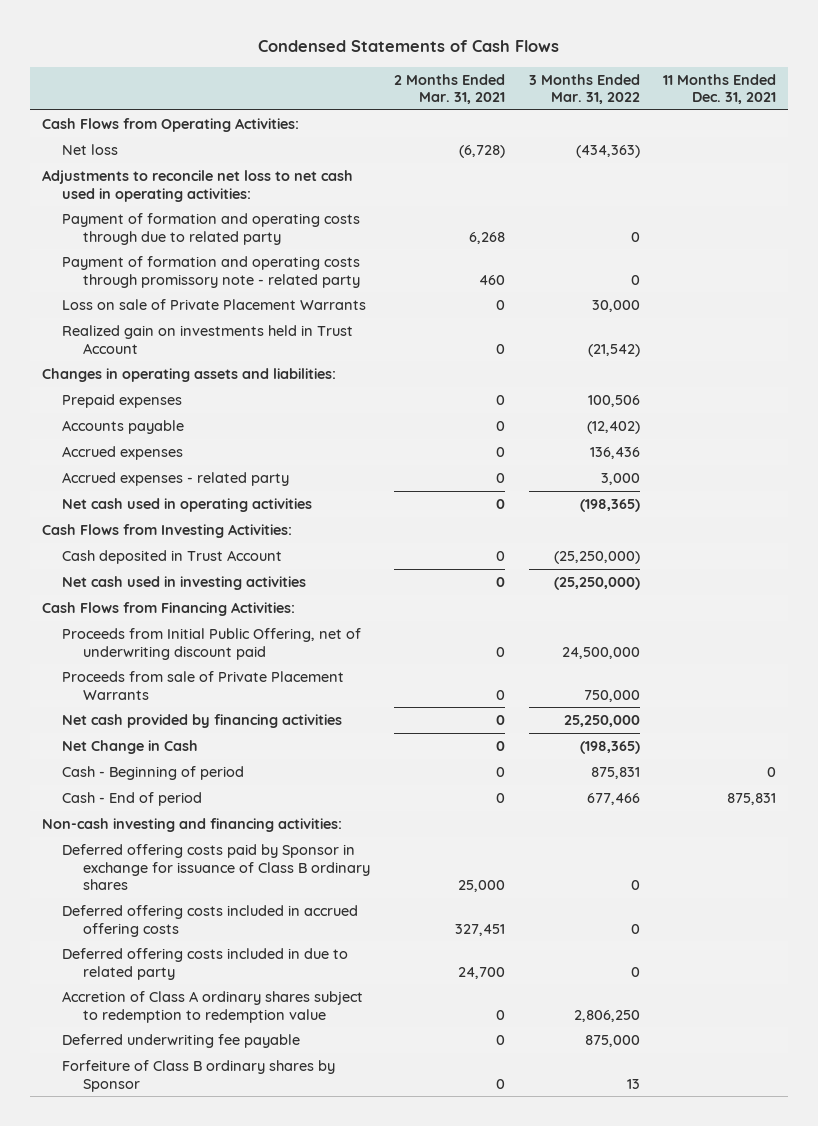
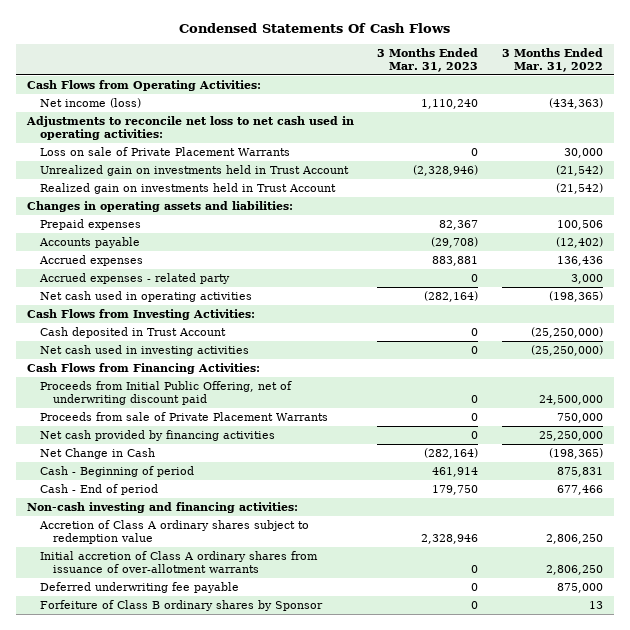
- Condensed Statements of Cash Flows
+ Condensed Statements Of Cash Flows
- | 2 Months Ended Mar. 31, 2021 | 3 Months Ended Mar. 31, 2022 | 11 Months Ended Dec. 31, 2021
+ | 3 Months Ended Mar. 31, 2023 | 3 Months Ended Mar. 31, 2022
- Net loss | (6,728) | (434,363) |
+ Net income (loss) | 1,110,240 | (434,363)
- Payment of formation and operating costs through due to related party | 6,268 | 0 |
- Payment of formation and operating costs through promissory note - related party | 460 | 0 |
+ Unrealized gain on investments held in Trust Account | (2,328,946) | (21,542)
- Deferred offering costs paid by Sponsor in exchange for issuance of Class B ordinary shares | 25,000 | 0 |
- Deferred offering costs included in accrued offering costs | 327,451 | 0 |
- Deferred offering costs included in due to related party | 24,700 | 0 |
- Accretion of Class A ordinary shares subject to redemption to redemption value | 0 | 2,806,250 |
+ Accretion of Class A ordinary shares subject to redemption value | 2,328,946 | 2,806,250
+ Initial accretion of Class A ordinary shares from issuance of over-allotment warrants | 0 | 2,806,250

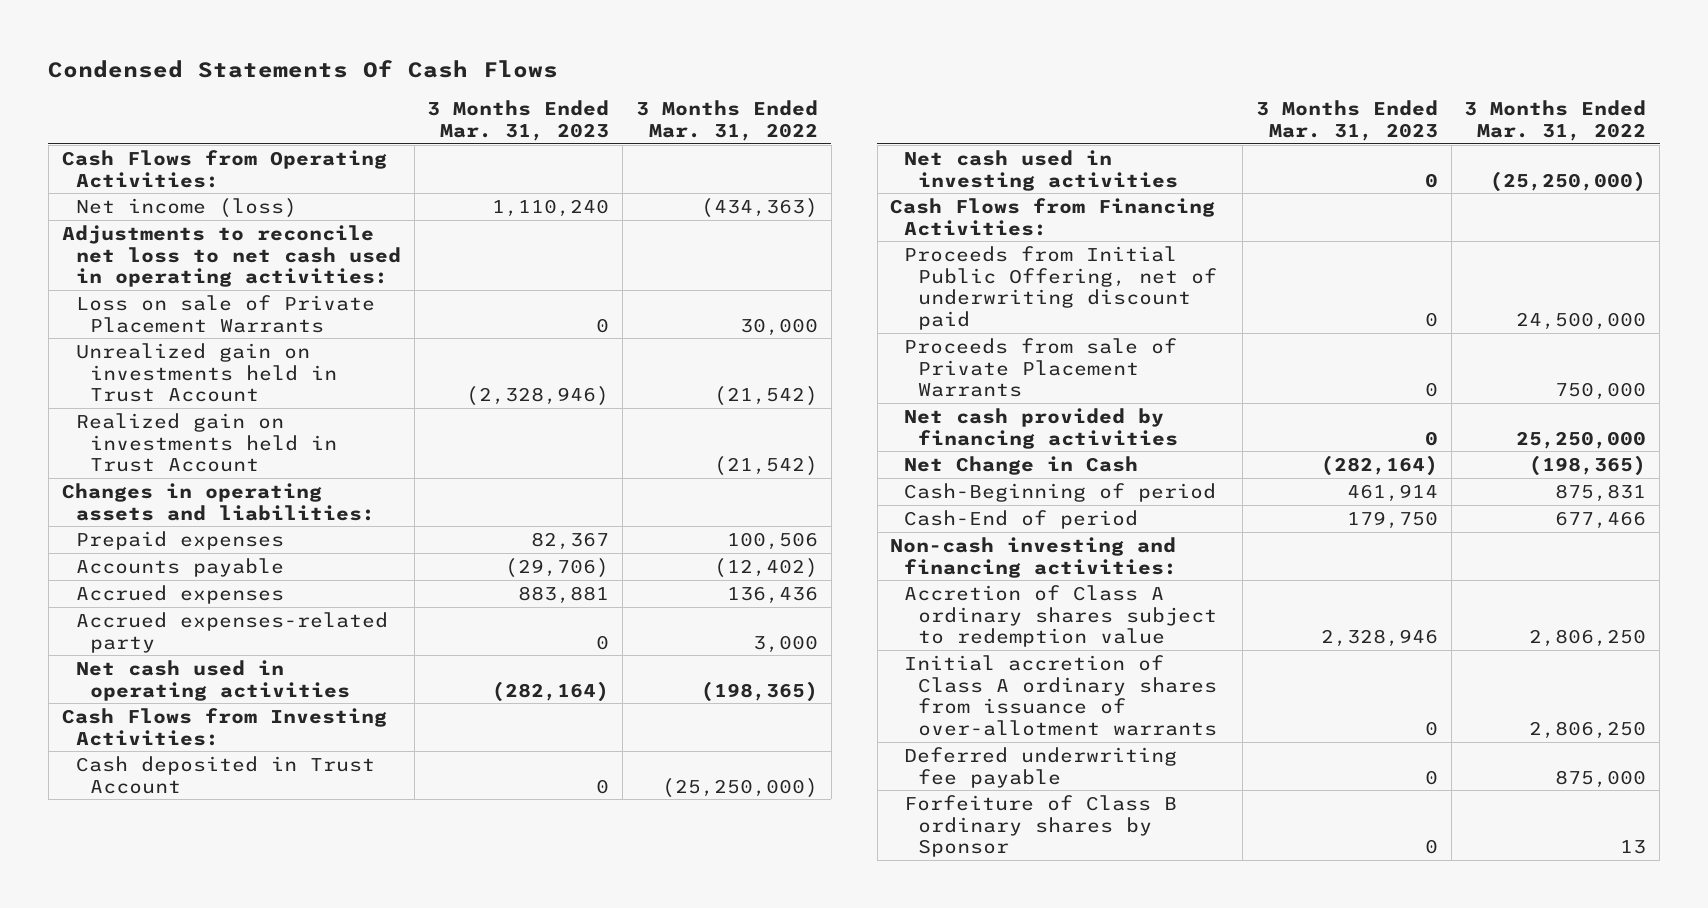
- Accounts payable | (29,708) | (12,402)
+ Accounts payable | (29,706) | (12,402)
- Accrued expenses - related party | 0 | 3,000
+ Accrued expenses-related party | 0 | 3,000
- Cash - Beginning of period | 461,914 | 875,831
- Cash - End of period | 179,750 | 677,466
+ Cash-Beginning of period | 461,914 | 875,831
+ Cash-End of period | 179,750 | 677,466

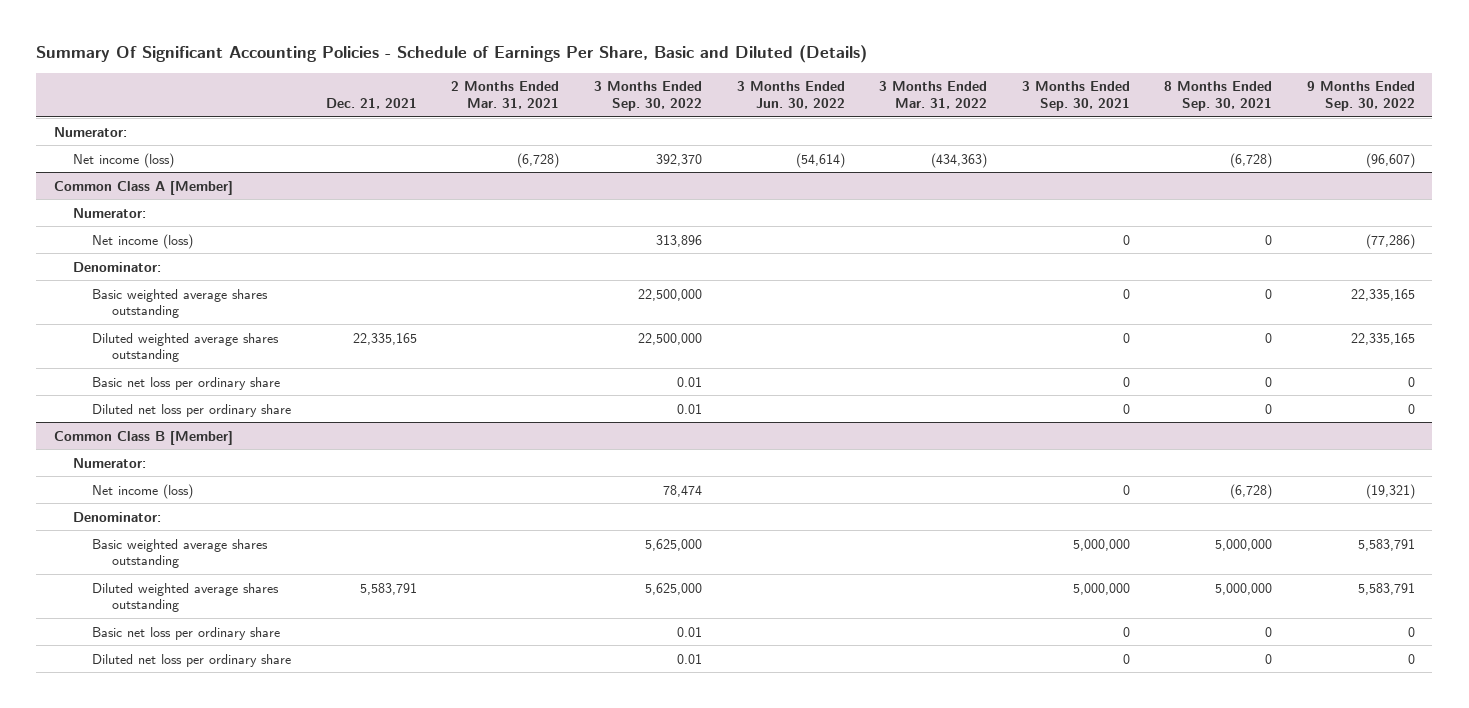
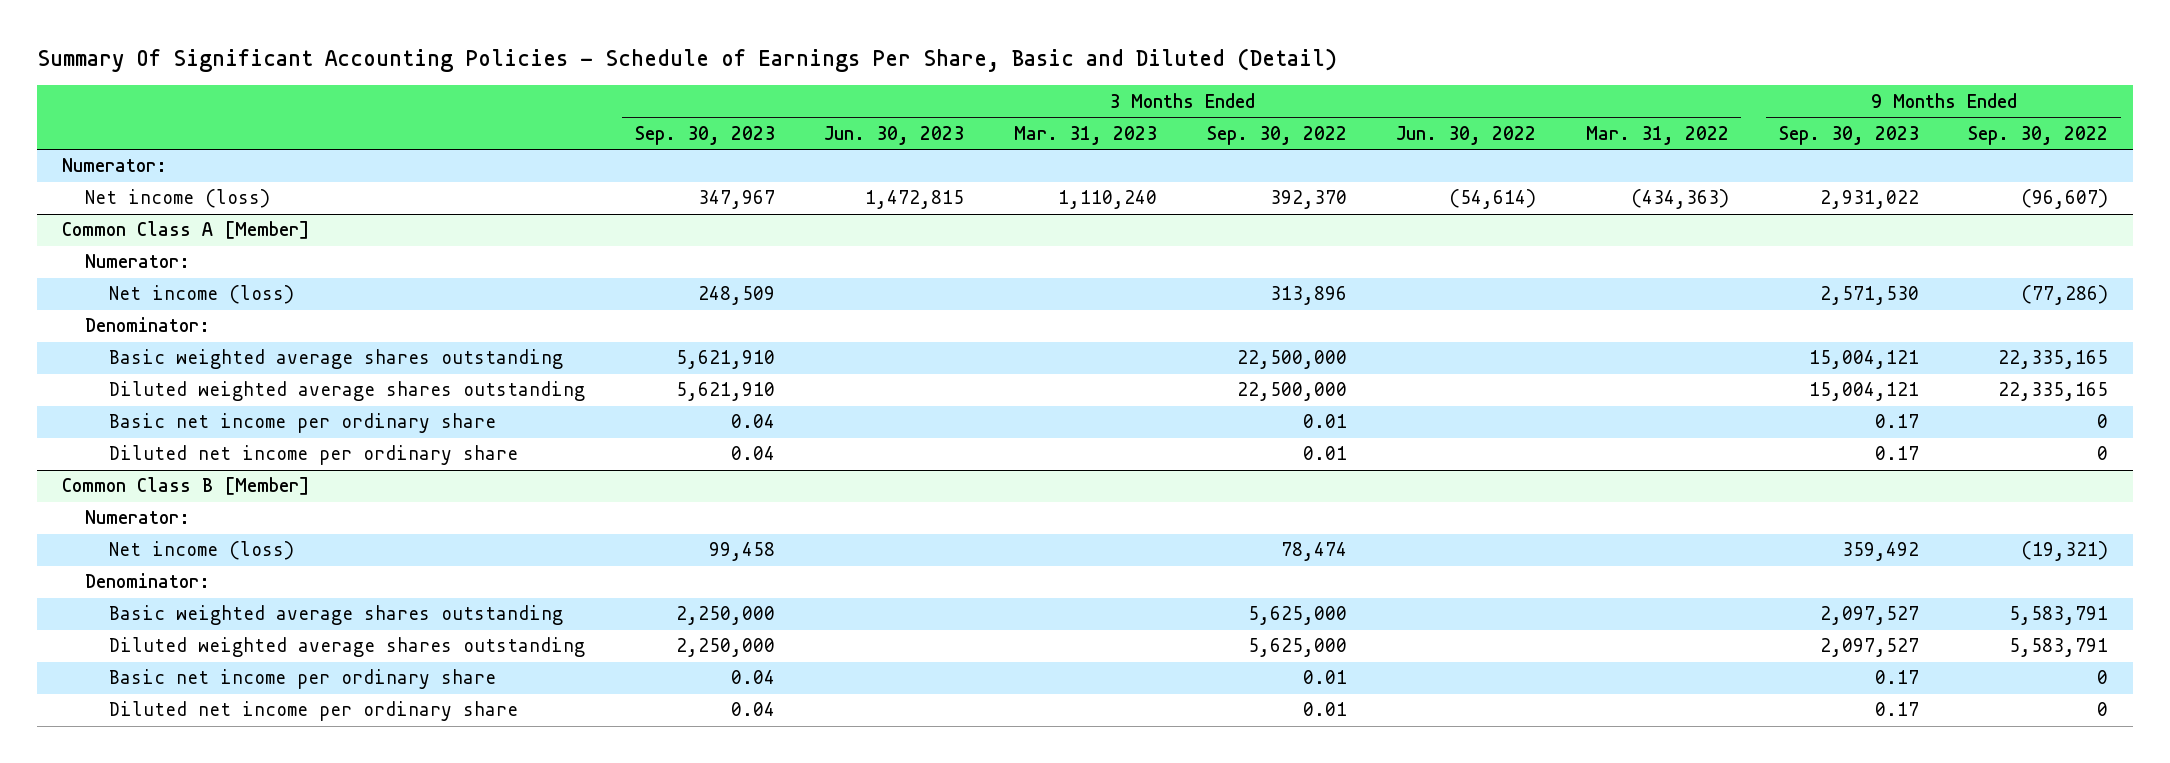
- Summary Of Significant Accounting Policies - Schedule of Earnings Per Share, Basic and Diluted (Details)
+ Summary Of Significant Accounting Policies - Schedule of Earnings Per Share, Basic and Diluted (Detail)
- | Dec. 21, 2021 | 2 Months Ended Mar. 31, 2021 | 3 Months Ended Sep. 30, 2022 | 3 Months Ended Jun. 30, 2022 | 3 Months Ended Mar. 31, 2022 | 3 Months Ended Sep. 30, 2021 | 8 Months Ended Sep. 30, 2021 | 9 Months Ended Sep. 30, 2022
+ | 3 Months Ended Sep. 30, 2023 | 3 Months Ended Jun. 30, 2023 | 3 Months Ended Mar. 31, 2023 | 3 Months Ended Sep. 30, 2022 | 3 Months Ended Jun. 30, 2022 | 3 Months Ended Mar. 31, 2022 | 9 Months Ended Sep. 30, 2023 | 9 Months Ended Sep. 30, 2022
@ Common Class A [Member]
- Basic net loss per ordinary share | | | 0.01 | | | 0 | 0 | 0
- Diluted net loss per ordinary share | | | 0.01 | | | 0 | 0 | 0
+ Basic net income per ordinary share | 0.04 | | | 0.01 | | | 0.17 | 0
+ Diluted net income per ordinary share | 0.04 | | | 0.01 | | | 0.17 | 0
@ Common Class B [Member]
- Basic net loss per ordinary share | | | 0.01 | | | 0 | 0 | 0
- Diluted net loss per ordinary share | | | 0.01 | | | 0 | 0 | 0
+ Basic net income per ordinary share | 0.04 | | | 0.01 | | | 0.17 | 0
+ Diluted net income per ordinary share | 0.04 | | | 0.01 | | | 0.17 | 0

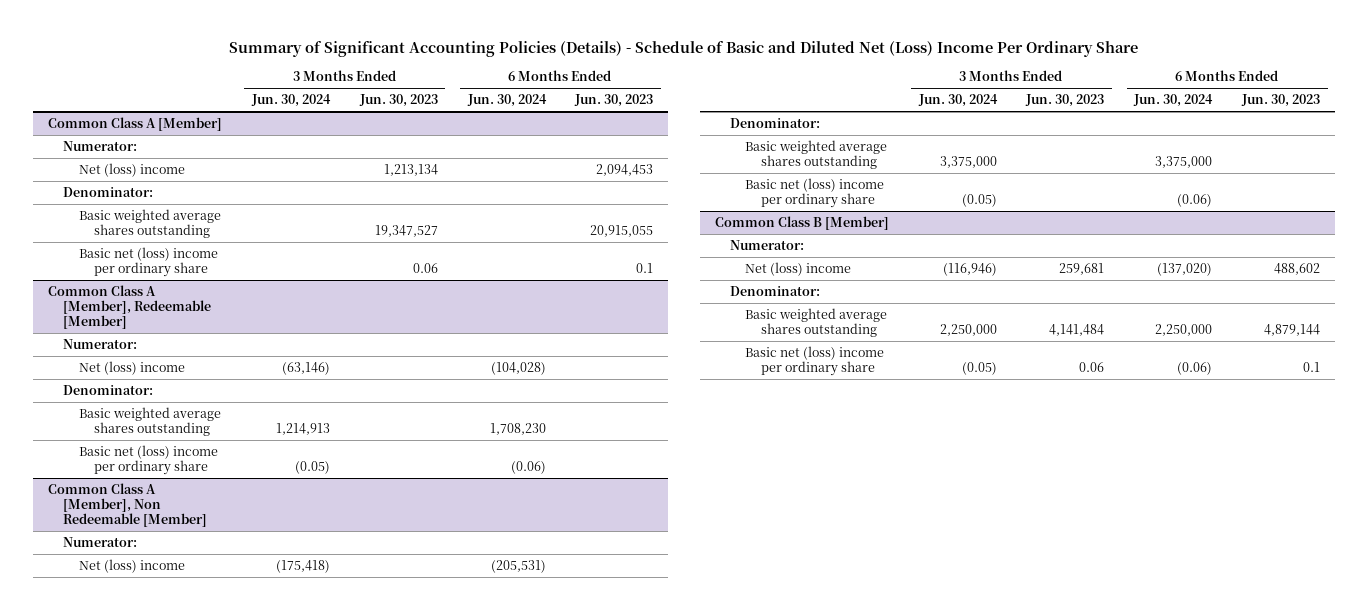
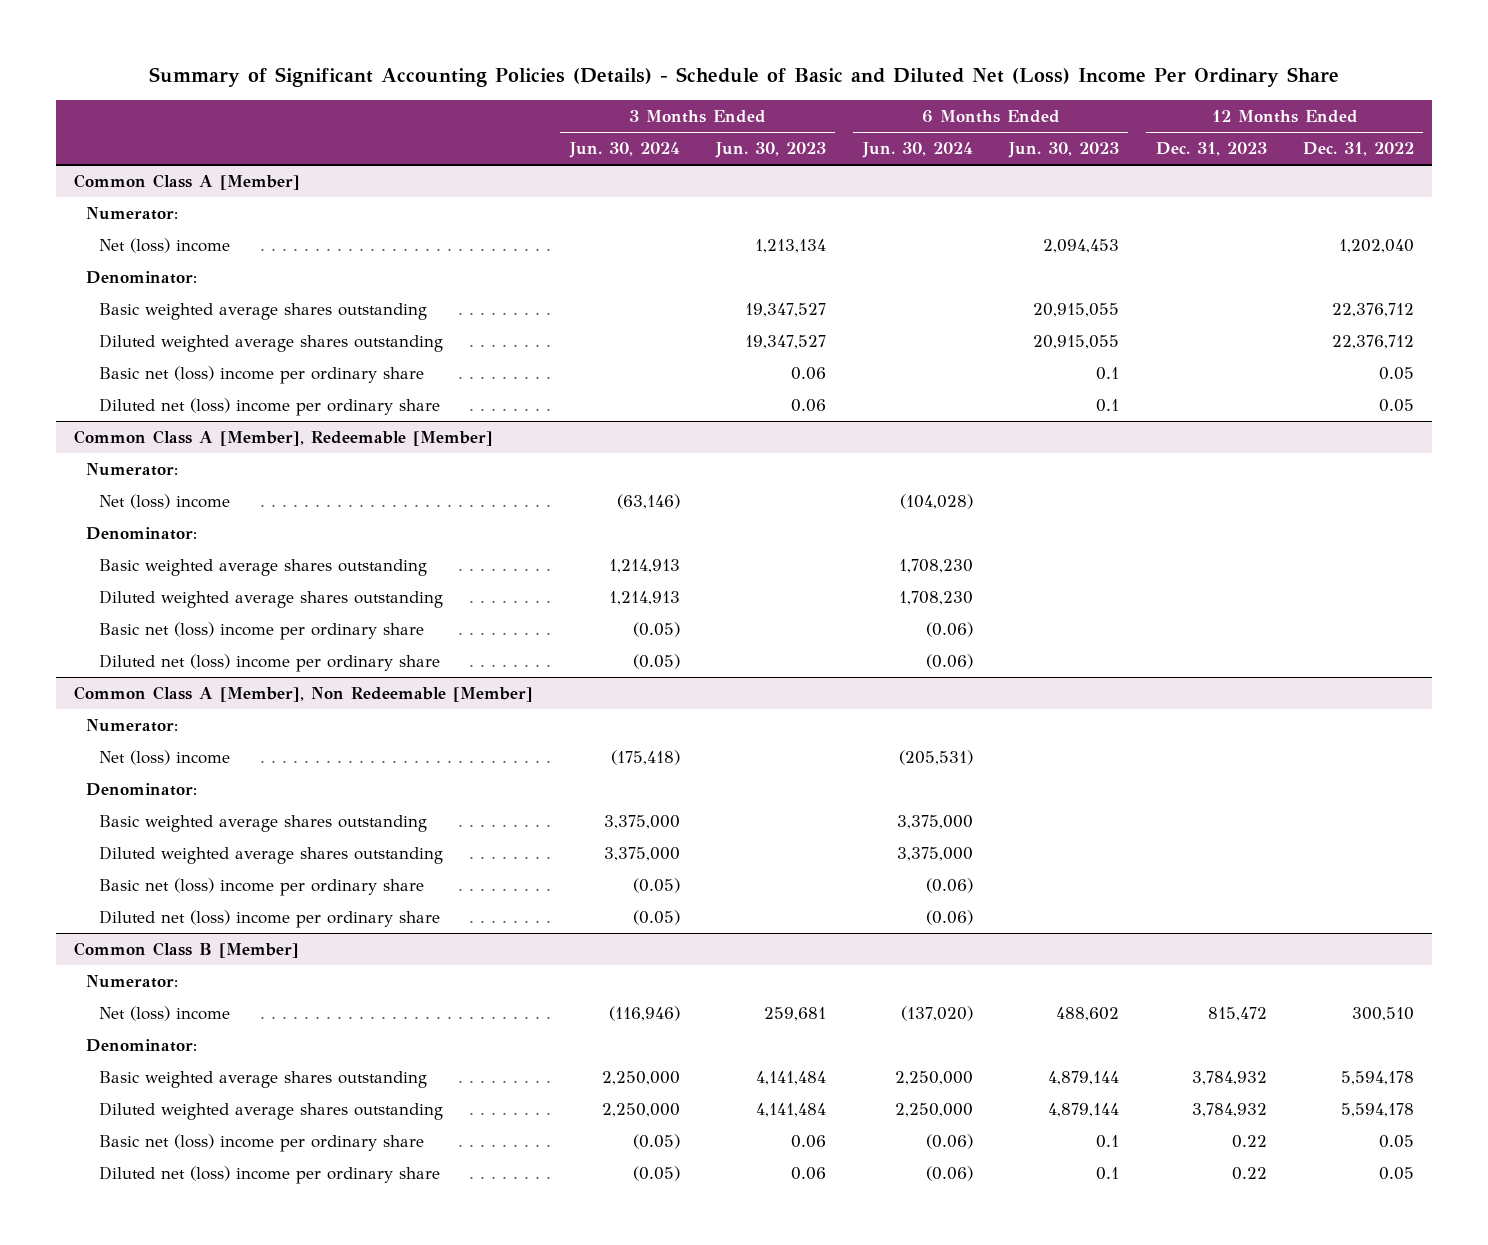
- | 3 Months Ended Jun. 30, 2024 | 3 Months Ended Jun. 30, 2023 | 6 Months Ended Jun. 30, 2024 | 6 Months Ended Jun. 30, 2023
+ | 3 Months Ended Jun. 30, 2024 | 3 Months Ended Jun. 30, 2023 | 6 Months Ended Jun. 30, 2024 | 6 Months Ended Jun. 30, 2023 | 12 Months Ended Dec. 31, 2023 | 12 Months Ended Dec. 31, 2022
@ Common Class A [Member]
+ Diluted weighted average shares outstanding | | 19,347,527 | | 20,915,055 | | 22,376,712
+ Diluted net (loss) income per ordinary share | | 0.06 | | 0.1 | | 0.05
@ Common Class A [Member], Redeemable [Member]
+ Diluted weighted average shares outstanding | 1,214,913 | | 1,708,230 | | |
+ Diluted net (loss) income per ordinary share | (0.05) | | (0.06) | | |
@ Common Class A [Member], Non Redeemable [Member]
+ Diluted weighted average shares outstanding | 3,375,000 | | 3,375,000 | | |
+ Diluted net (loss) income per ordinary share | (0.05) | | (0.06) | | |
@ Common Class B [Member]
+ Diluted weighted average shares outstanding | 2,250,000 | 4,141,484 | 2,250,000 | 4,879,144 | 3,784,932 | 5,594,178
+ Diluted net (loss) income per ordinary share | (0.05) | 0.06 | (0.06) | 0.1 | 0.22 | 0.05

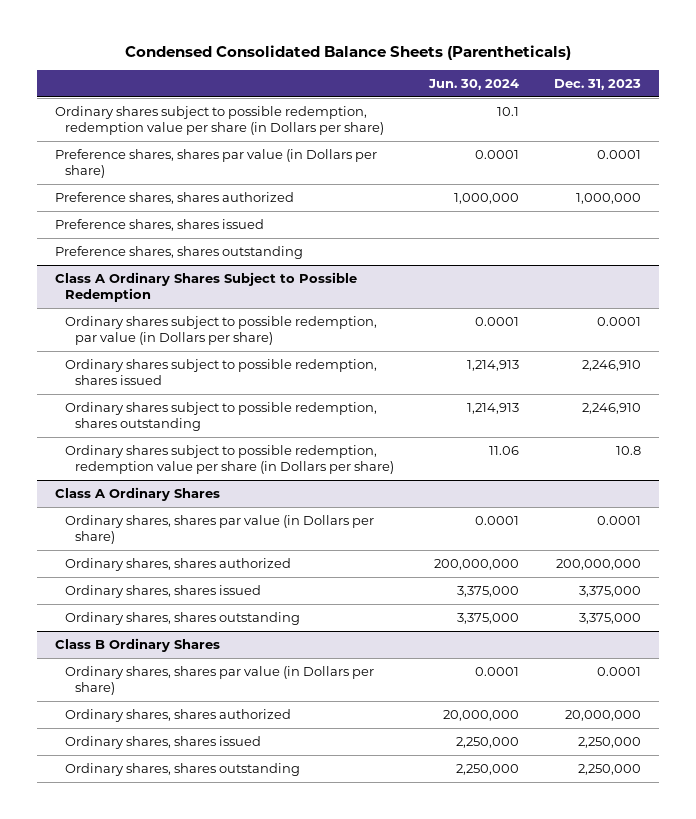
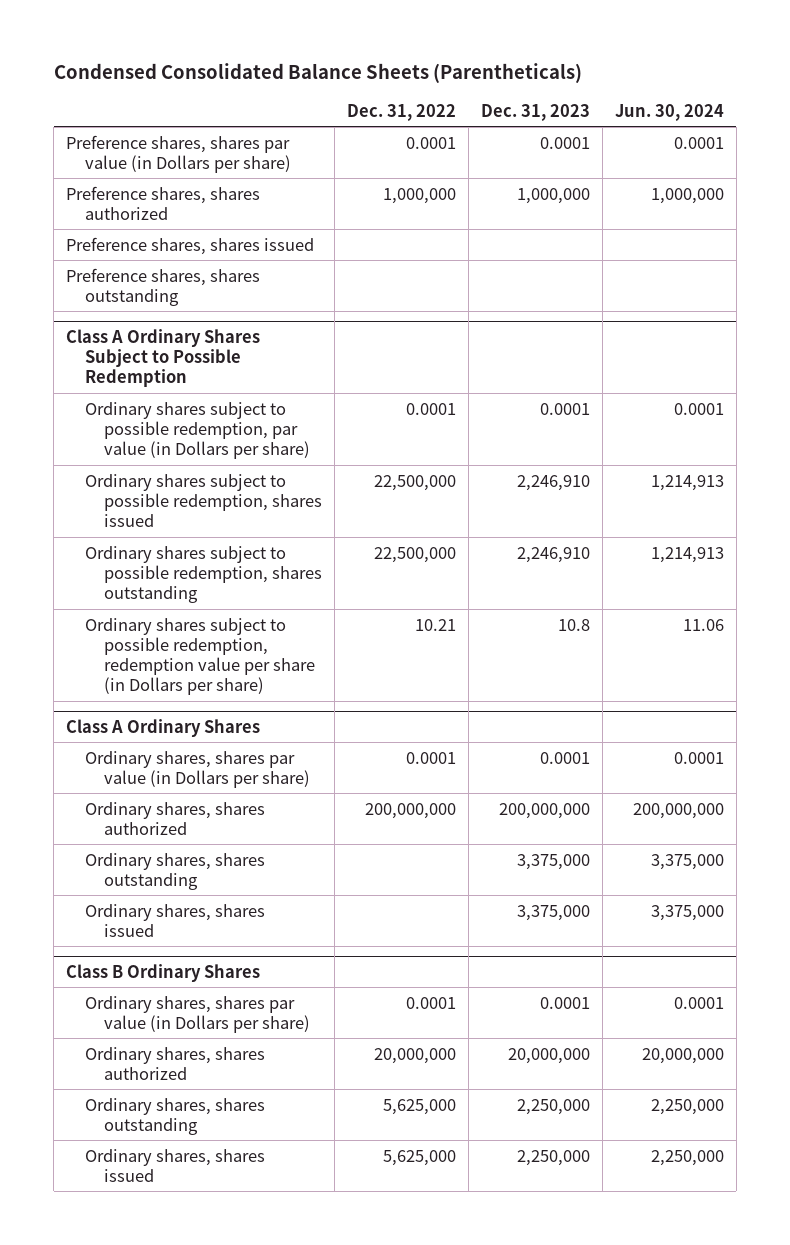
- | Jun. 30, 2024 | Dec. 31, 2023
+ | Dec. 31, 2022 | Dec. 31, 2023 | Jun. 30, 2024
- Ordinary shares subject to possible redemption, redemption value per share (in Dollars per share) | 10.1 |
@ Class A Ordinary Shares
moved down: Ordinary shares, shares issued | | 3,375,000 | 3,375,000
@ Class B Ordinary Shares
moved down: Ordinary shares, shares issued | 5,625,000 | 2,250,000 | 2,250,000

